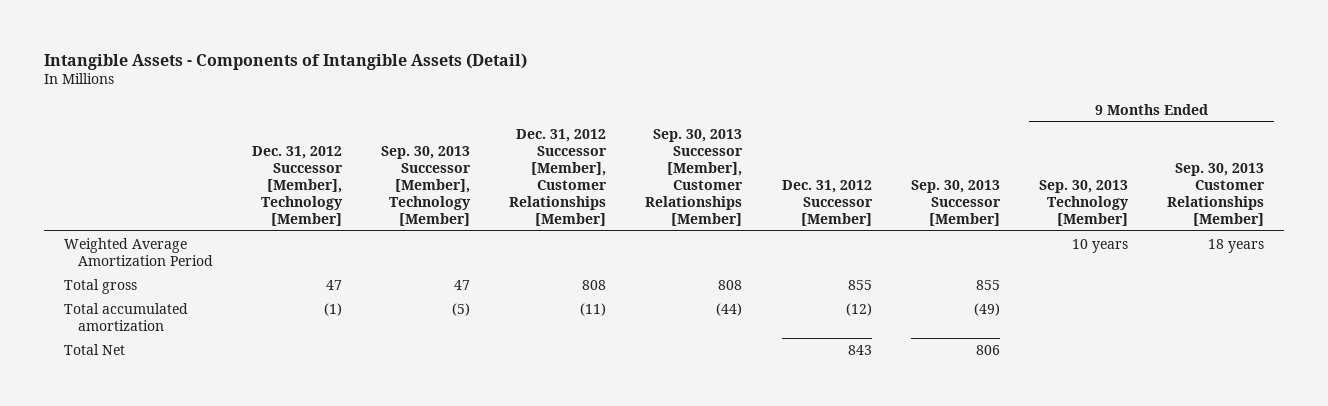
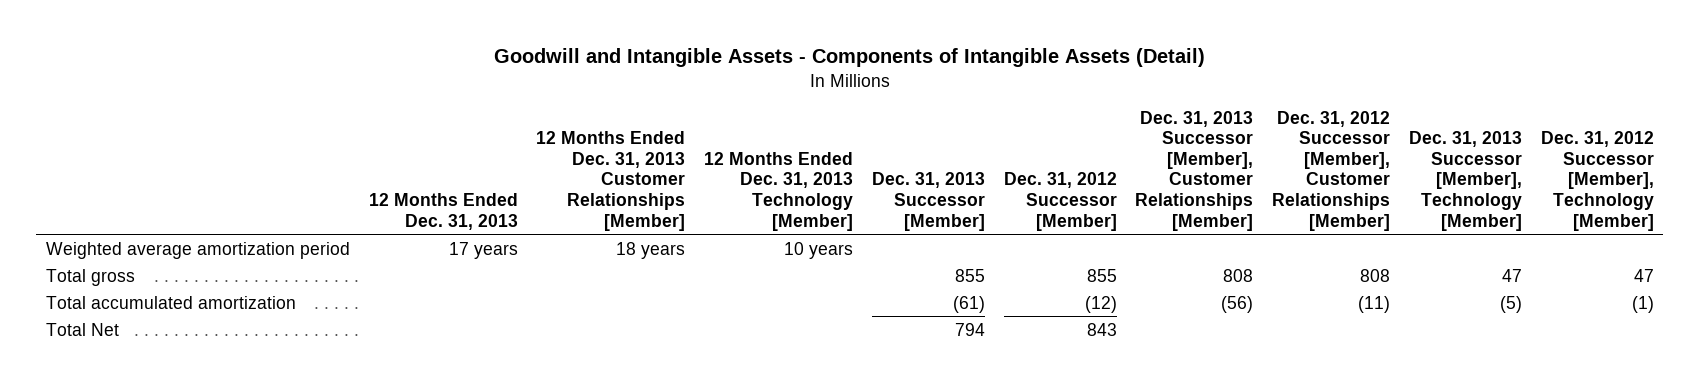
- Intangible Assets - Components of Intangible Assets (Detail)
+ Goodwill and Intangible Assets - Components of Intangible Assets (Detail)
- | Dec. 31, 2012 Successor [Member], Technology [Member] | Sep. 30, 2013 Successor [Member], Technology [Member] | Dec. 31, 2012 Successor [Member], Customer Relationships [Member] | Sep. 30, 2013 Successor [Member], Customer Relationships [Member] | Dec. 31, 2012 Successor [Member] | Sep. 30, 2013 Successor [Member] | 9 Months Ended Sep. 30, 2013 Technology [Member] | 9 Months Ended Sep. 30, 2013 Customer Relationships [Member]
+ | 12 Months Ended Dec. 31, 2013 | 12 Months Ended Dec. 31, 2013 Customer Relationships [Member] | 12 Months Ended Dec. 31, 2013 Technology [Member] | Dec. 31, 2013 Successor [Member] | Dec. 31, 2012 Successor [Member] | Dec. 31, 2013 Successor [Member], Customer Relationships [Member] | Dec. 31, 2012 Successor [Member], Customer Relationships [Member] | Dec. 31, 2013 Successor [Member], Technology [Member] | Dec. 31, 2012 Successor [Member], Technology [Member]
- Weighted Average Amortization Period | | | | | | | 10 years | 18 years
+ Weighted average amortization period | 17 years | 18 years | 10 years | | | | | |

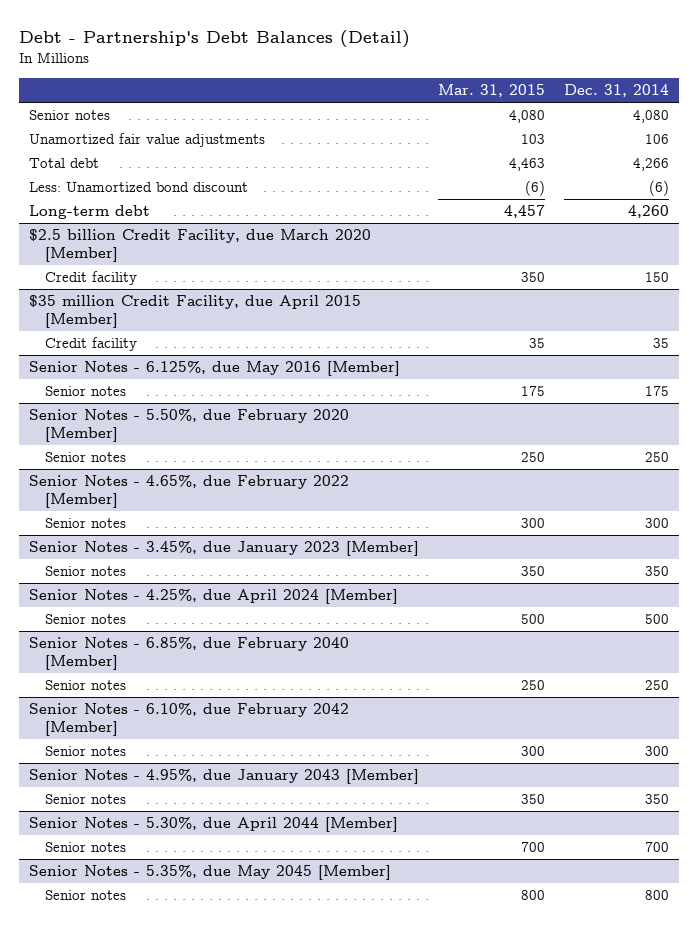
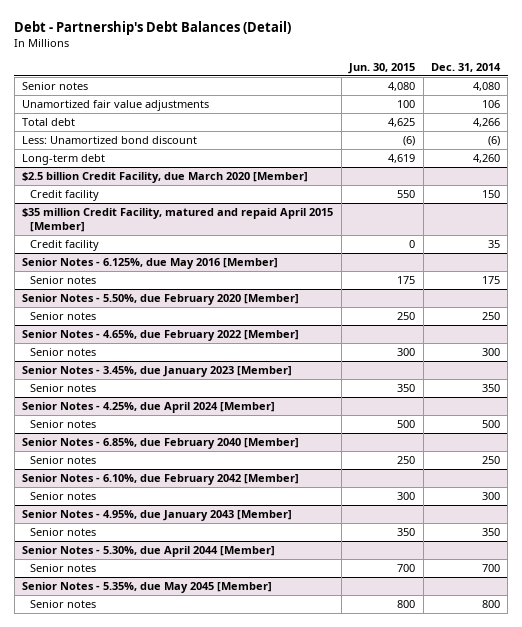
- | Mar. 31, 2015 | Dec. 31, 2014
+ | Jun. 30, 2015 | Dec. 31, 2014
- $35 million Credit Facility, due April 2015 [Member]
+ $35 million Credit Facility, matured and repaid April 2015 [Member]

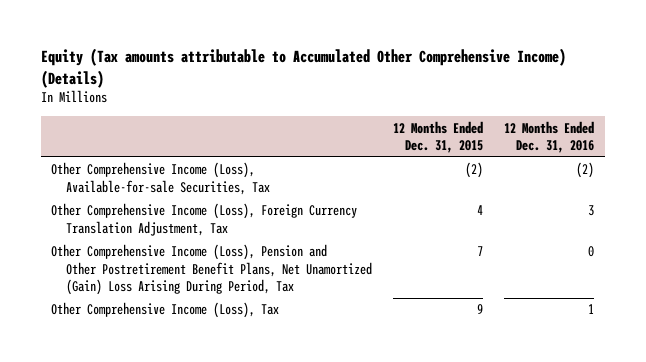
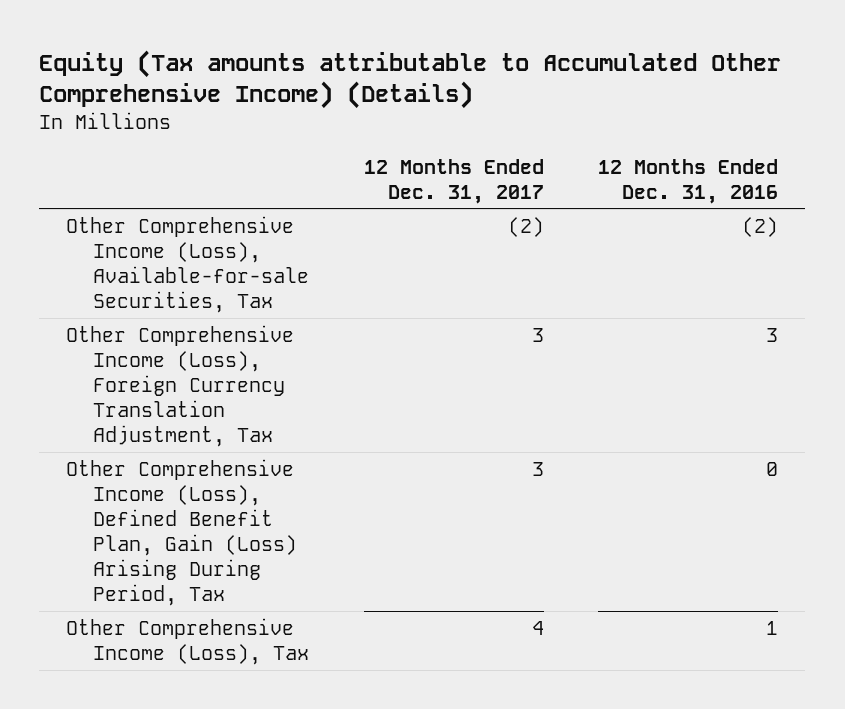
- | 12 Months Ended Dec. 31, 2015 | 12 Months Ended Dec. 31, 2016
+ | 12 Months Ended Dec. 31, 2017 | 12 Months Ended Dec. 31, 2016
- Other Comprehensive Income (Loss), Pension and Other Postretirement Benefit Plans, Net Unamortized (Gain) Loss Arising During Period, Tax | 7 | 0
+ Other Comprehensive Income (Loss), Defined Benefit Plan, Gain (Loss) Arising During Period, Tax | 3 | 0

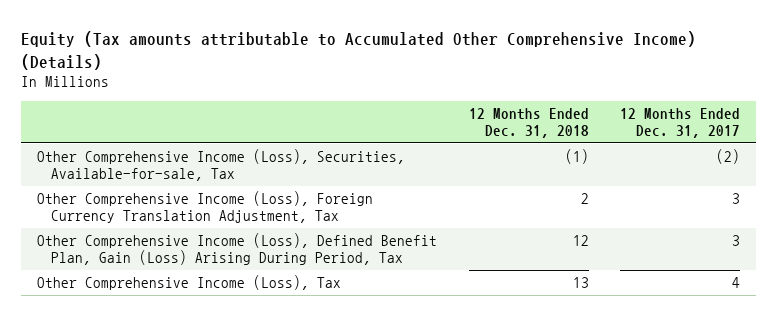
- | 12 Months Ended Dec. 31, 2017 | 12 Months Ended Dec. 31, 2016
+ | 12 Months Ended Dec. 31, 2018 | 12 Months Ended Dec. 31, 2017
- Other Comprehensive Income (Loss), Available-for-sale Securities, Tax | (2) | (2)
+ Other Comprehensive Income (Loss), Securities, Available-for-sale, Tax | (1) | (2)

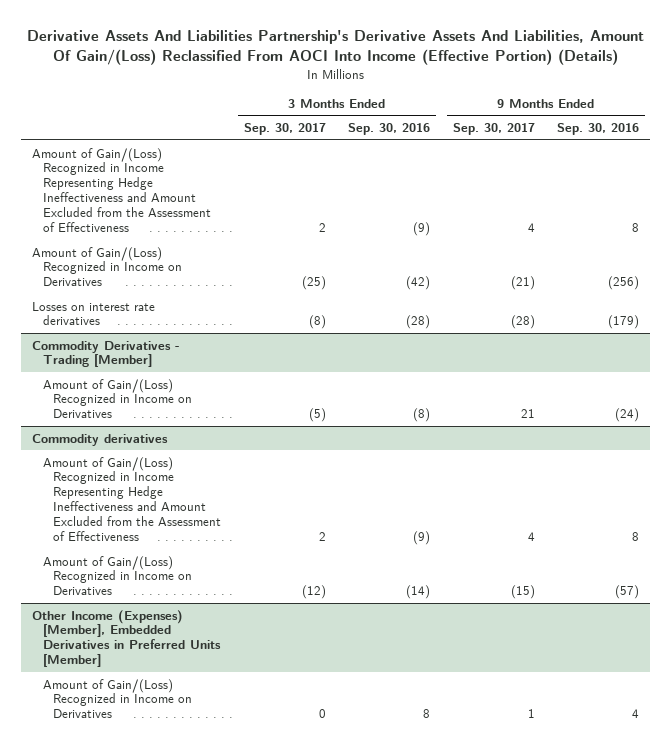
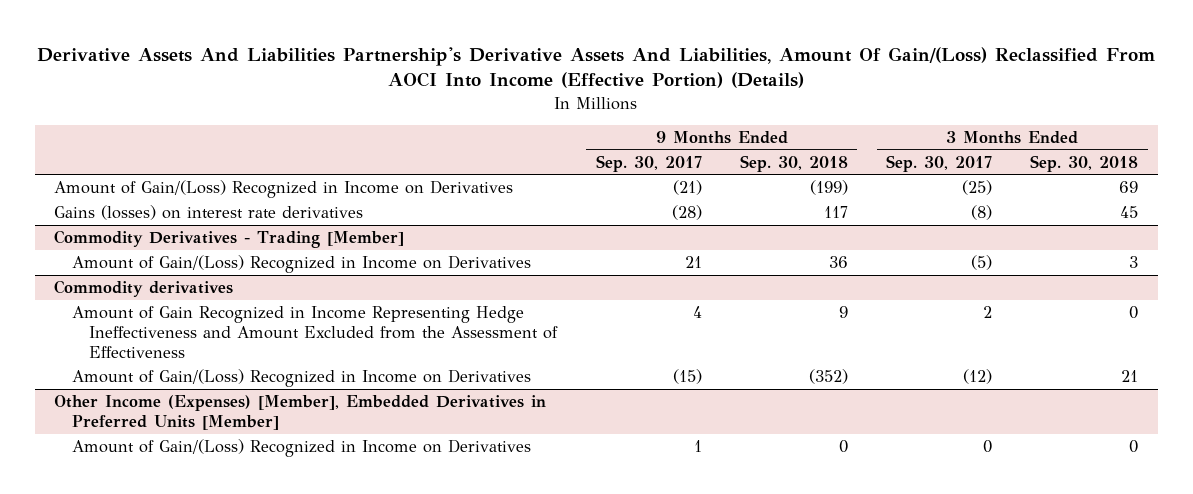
- | 3 Months Ended Sep. 30, 2017 | 3 Months Ended Sep. 30, 2016 | 9 Months Ended Sep. 30, 2017 | 9 Months Ended Sep. 30, 2016
+ | 9 Months Ended Sep. 30, 2017 | 9 Months Ended Sep. 30, 2018 | 3 Months Ended Sep. 30, 2017 | 3 Months Ended Sep. 30, 2018
- Amount of Gain/(Loss) Recognized in Income Representing Hedge Ineffectiveness and Amount Excluded from the Assessment of Effectiveness | 2 | (9) | 4 | 8
- Losses on interest rate derivatives | (8) | (28) | (28) | (179)
+ Gains (losses) on interest rate derivatives | (28) | 117 | (8) | 45
@ Commodity derivatives
- Amount of Gain/(Loss) Recognized in Income Representing Hedge Ineffectiveness and Amount Excluded from the Assessment of Effectiveness | 2 | (9) | 4 | 8
+ Amount of Gain Recognized in Income Representing Hedge Ineffectiveness and Amount Excluded from the Assessment of Effectiveness | 4 | 9 | 2 | 0

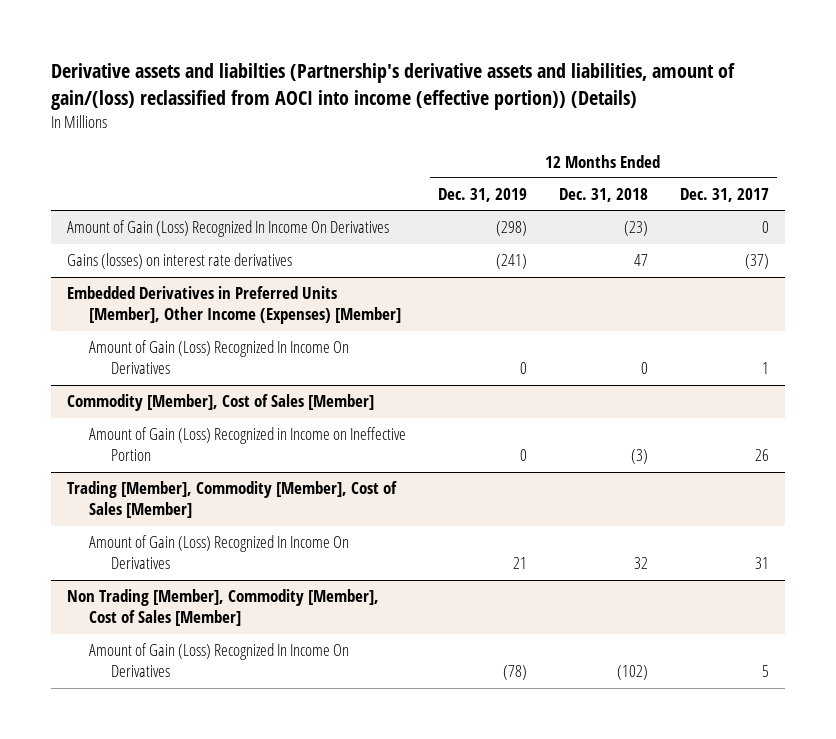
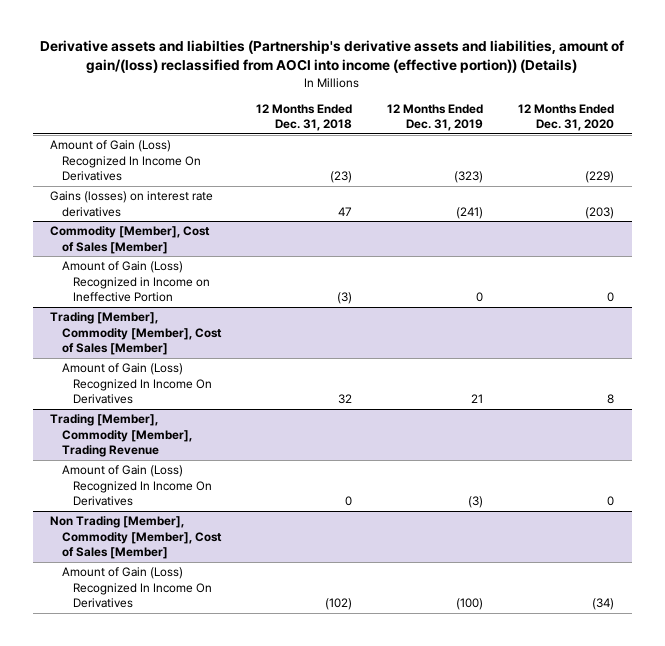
- | 12 Months Ended Dec. 31, 2019 | 12 Months Ended Dec. 31, 2018 | 12 Months Ended Dec. 31, 2017
+ | 12 Months Ended Dec. 31, 2018 | 12 Months Ended Dec. 31, 2019 | 12 Months Ended Dec. 31, 2020
- Amount of Gain (Loss) Recognized In Income On Derivatives | (298) | (23) | 0
+ Amount of Gain (Loss) Recognized In Income On Derivatives | (23) | (323) | (229)
- Embedded Derivatives in Preferred Units [Member], Other Income (Expenses) [Member]
- Amount of Gain (Loss) Recognized In Income On Derivatives | 0 | 0 | 1
+ Trading [Member], Commodity [Member], Trading Revenue
+ Amount of Gain (Loss) Recognized In Income On Derivatives | 0 | (3) | 0
@ Non Trading [Member], Commodity [Member], Cost of Sales [Member]
- Amount of Gain (Loss) Recognized In Income On Derivatives | (78) | (102) | 5
+ Amount of Gain (Loss) Recognized In Income On Derivatives | (102) | (100) | (34)

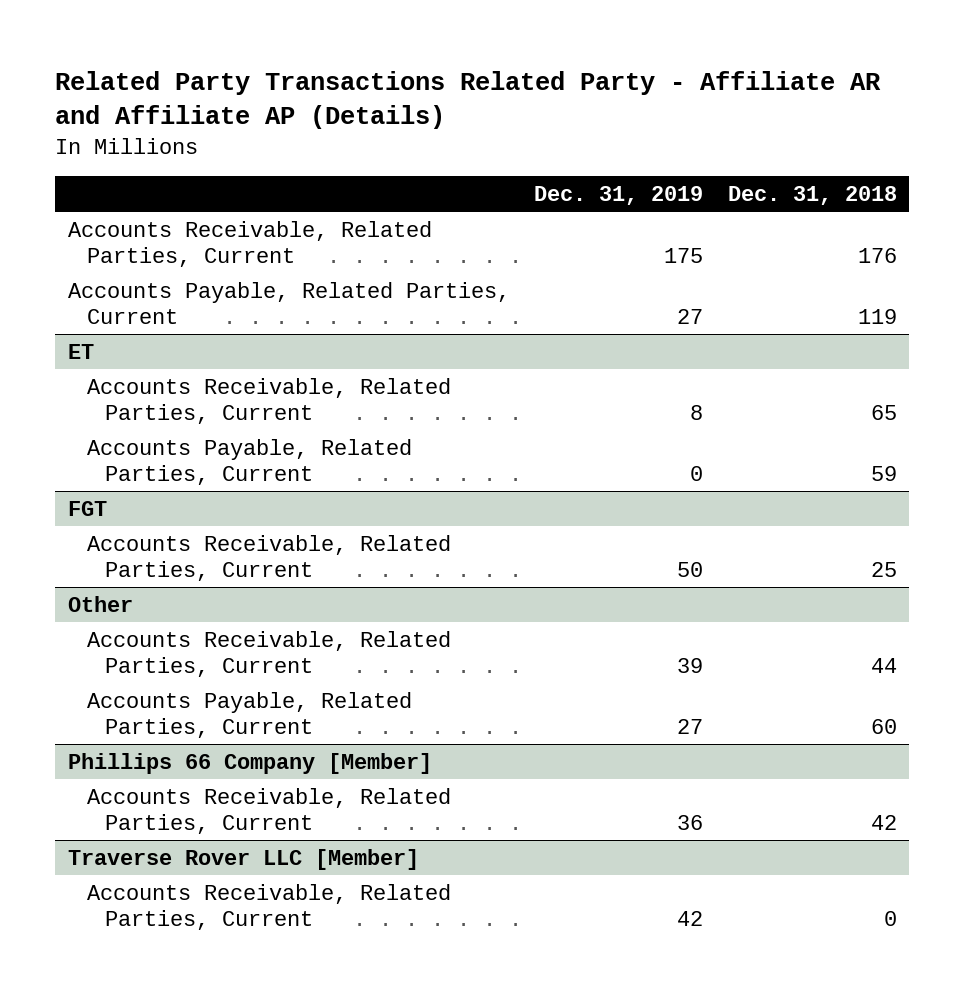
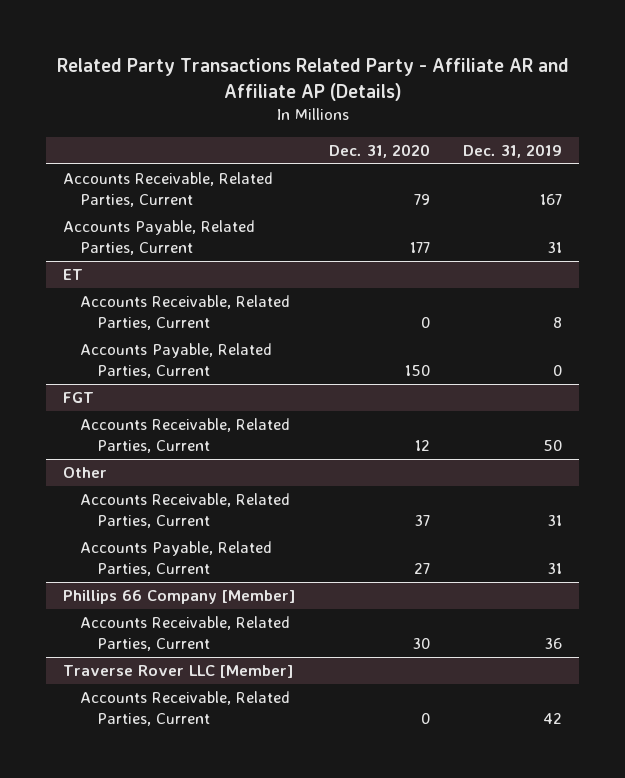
- | Dec. 31, 2019 | Dec. 31, 2018
+ | Dec. 31, 2020 | Dec. 31, 2019
- Accounts Receivable, Related Parties, Current | 175 | 176
- Accounts Payable, Related Parties, Current | 27 | 119
+ Accounts Receivable, Related Parties, Current | 79 | 167
+ Accounts Payable, Related Parties, Current | 177 | 31
@ Other
- Accounts Receivable, Related Parties, Current | 39 | 44
- Accounts Payable, Related Parties, Current | 27 | 60
+ Accounts Receivable, Related Parties, Current | 37 | 31
+ Accounts Payable, Related Parties, Current | 27 | 31

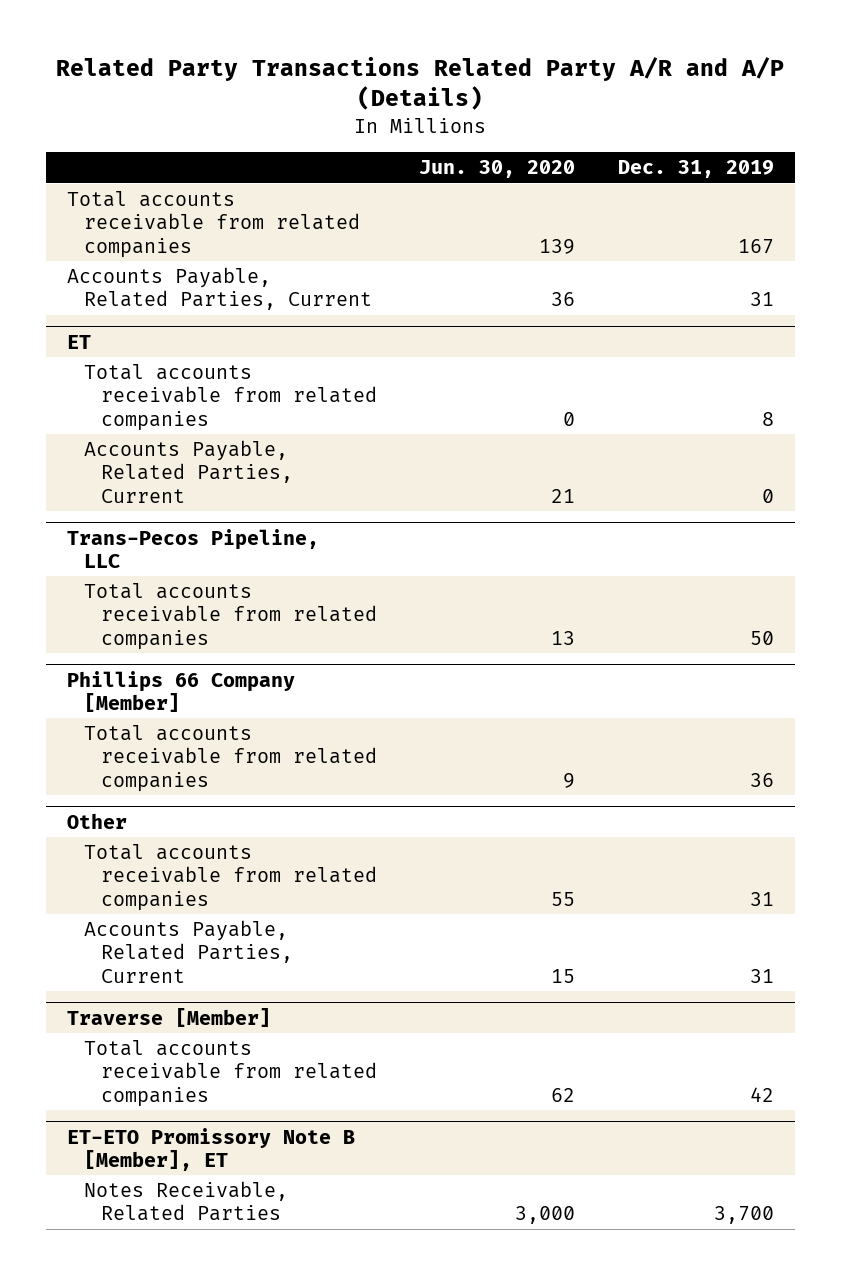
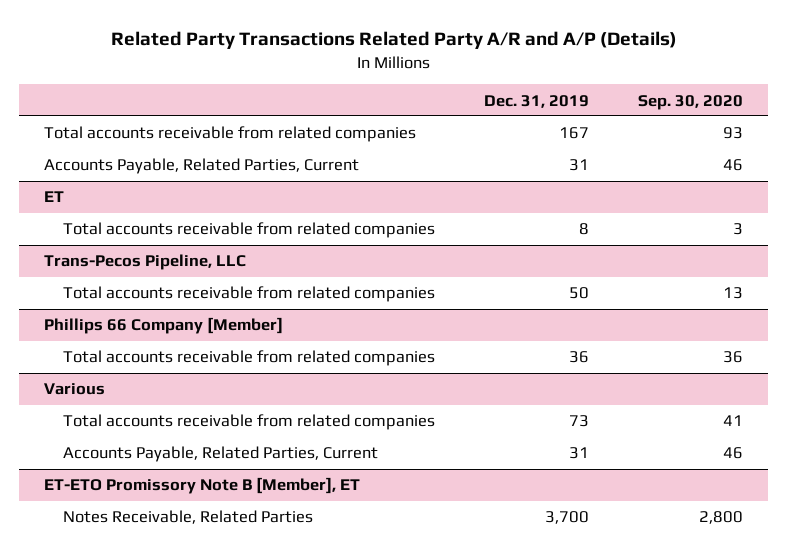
- | Jun. 30, 2020 | Dec. 31, 2019
+ | Dec. 31, 2019 | Sep. 30, 2020
@ ET
- Accounts Payable, Related Parties, Current | 21 | 0
- Other
- Total accounts receivable from related companies | 55 | 31
+ Various
+ Total accounts receivable from related companies | 73 | 41
- Traverse [Member]
- Total accounts receivable from related companies | 62 | 42

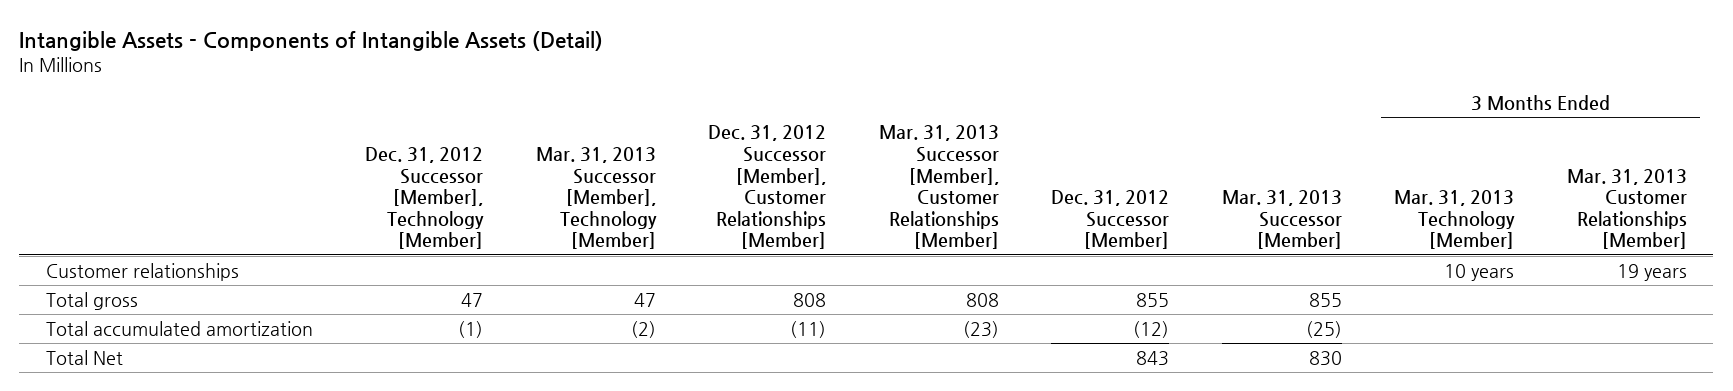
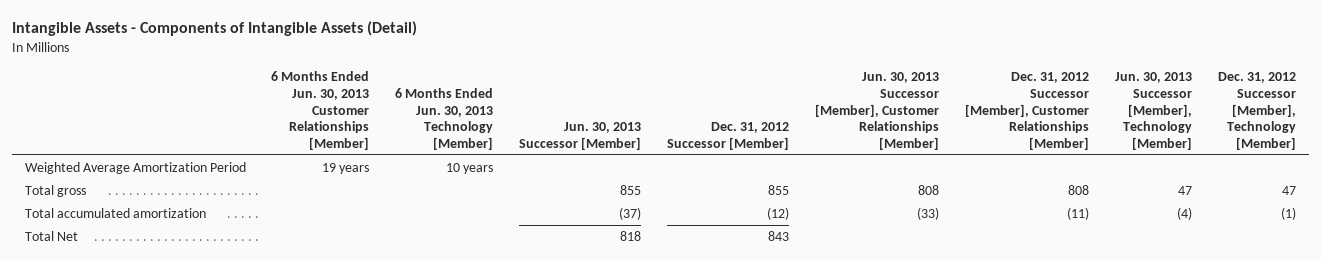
- | Dec. 31, 2012 Successor [Member], Technology [Member] | Mar. 31, 2013 Successor [Member], Technology [Member] | Dec. 31, 2012 Successor [Member], Customer Relationships [Member] | Mar. 31, 2013 Successor [Member], Customer Relationships [Member] | Dec. 31, 2012 Successor [Member] | Mar. 31, 2013 Successor [Member] | 3 Months Ended Mar. 31, 2013 Technology [Member] | 3 Months Ended Mar. 31, 2013 Customer Relationships [Member]
+ | 6 Months Ended Jun. 30, 2013 Customer Relationships [Member] | 6 Months Ended Jun. 30, 2013 Technology [Member] | Jun. 30, 2013 Successor [Member] | Dec. 31, 2012 Successor [Member] | Jun. 30, 2013 Successor [Member], Customer Relationships [Member] | Dec. 31, 2012 Successor [Member], Customer Relationships [Member] | Jun. 30, 2013 Successor [Member], Technology [Member] | Dec. 31, 2012 Successor [Member], Technology [Member]
- Customer relationships | | | | | | | 10 years | 19 years
+ Weighted Average Amortization Period | 19 years | 10 years | | | | | |

